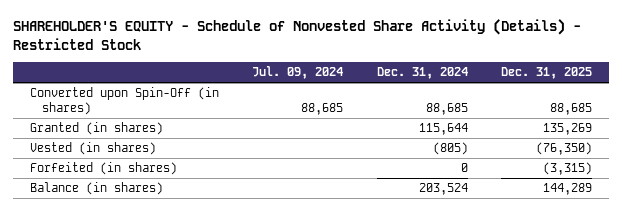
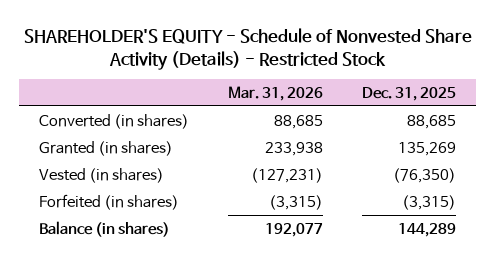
- | Jul. 09, 2024 | Dec. 31, 2024 | Dec. 31, 2025
+ | Mar. 31, 2026 | Dec. 31, 2025
- Converted upon Spin-Off (in shares) | 88,685 | 88,685 | 88,685
+ Converted (in shares) | 88,685 | 88,685

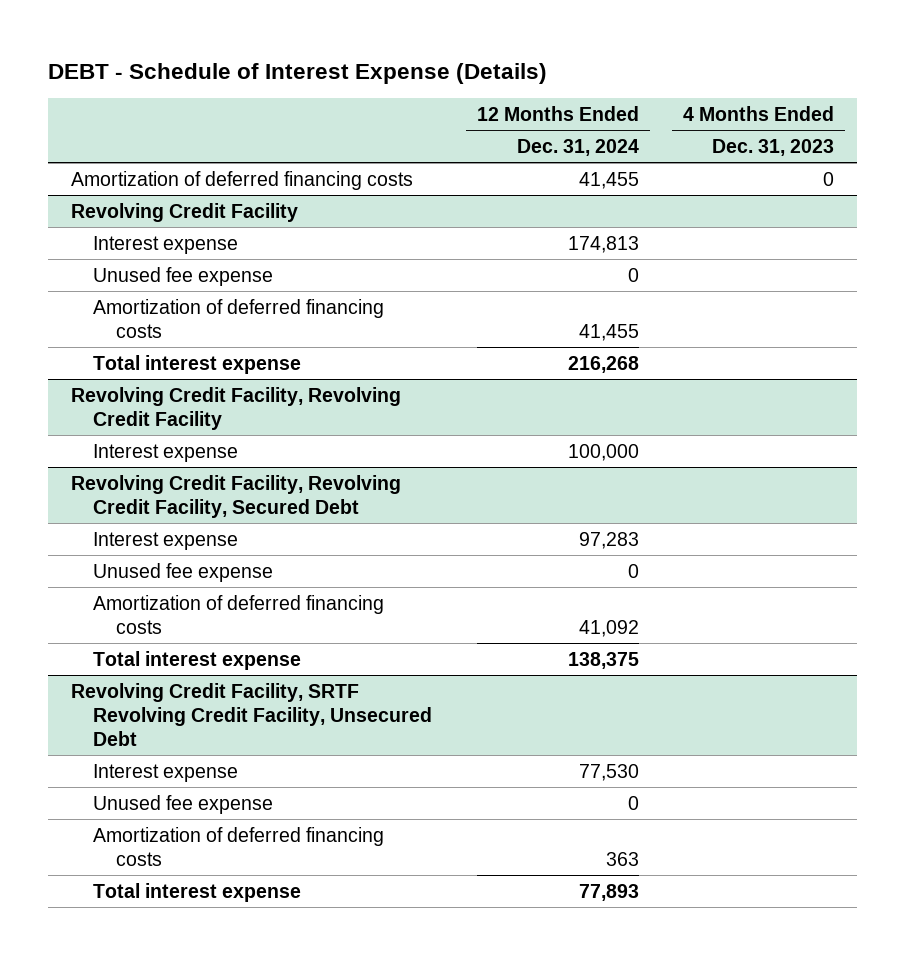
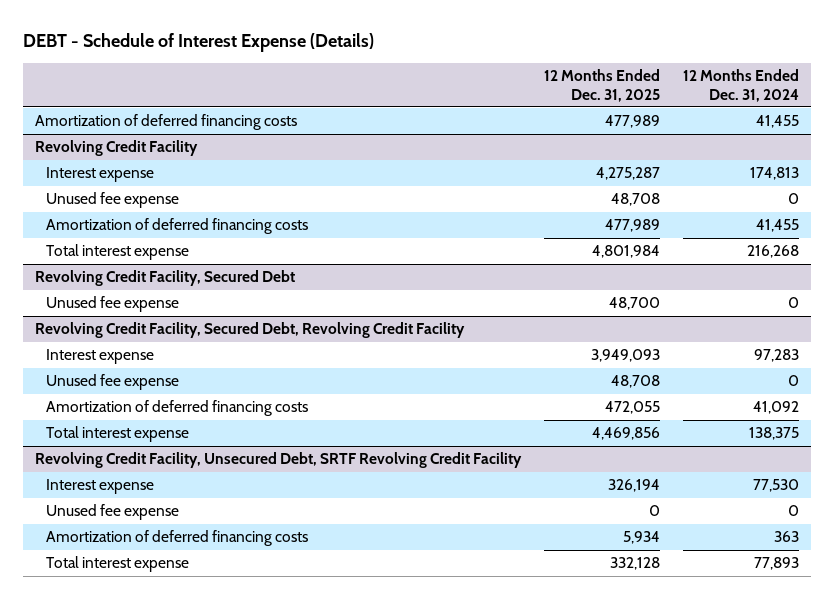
- | 12 Months Ended Dec. 31, 2024 | 4 Months Ended Dec. 31, 2023
+ | 12 Months Ended Dec. 31, 2025 | 12 Months Ended Dec. 31, 2024
- Revolving Credit Facility, Revolving Credit Facility
- Interest expense | 100,000 |
- Revolving Credit Facility, Revolving Credit Facility, Secured Debt
+ Revolving Credit Facility, Secured Debt
+ Unused fee expense | 48,700 | 0
+ Revolving Credit Facility, Secured Debt, Revolving Credit Facility
- Revolving Credit Facility, SRTF Revolving Credit Facility, Unsecured Debt
+ Revolving Credit Facility, Unsecured Debt, SRTF Revolving Credit Facility

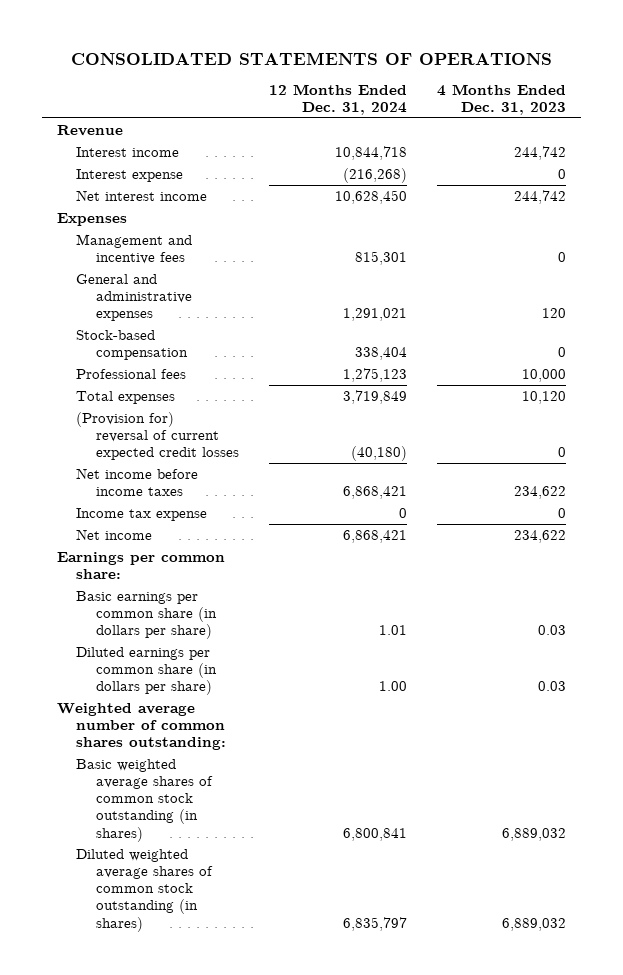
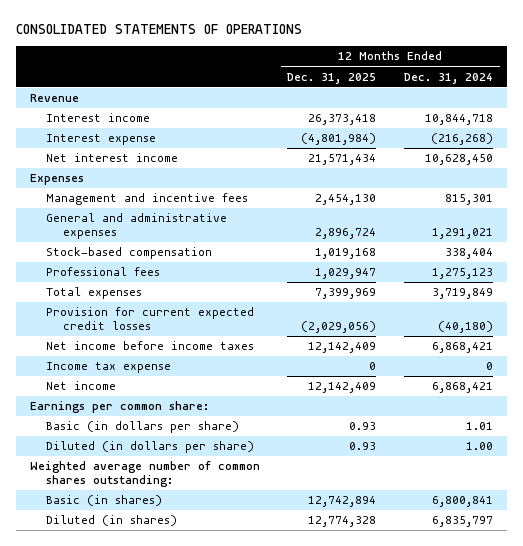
- | 12 Months Ended Dec. 31, 2024 | 4 Months Ended Dec. 31, 2023
+ | 12 Months Ended Dec. 31, 2025 | 12 Months Ended Dec. 31, 2024
- (Provision for) reversal of current expected credit losses | (40,180) | 0
+ Provision for current expected credit losses | (2,029,056) | (40,180)
- Basic earnings per common share (in dollars per share) | 1.01 | 0.03
- Diluted earnings per common share (in dollars per share) | 1.00 | 0.03
+ Basic (in dollars per share) | 0.93 | 1.01
+ Diluted (in dollars per share) | 0.93 | 1.00
- Basic weighted average shares of common stock outstanding (in shares) | 6,800,841 | 6,889,032
- Diluted weighted average shares of common stock outstanding (in shares) | 6,835,797 | 6,889,032
+ Basic (in shares) | 12,742,894 | 6,800,841
+ Diluted (in shares) | 12,774,328 | 6,835,797

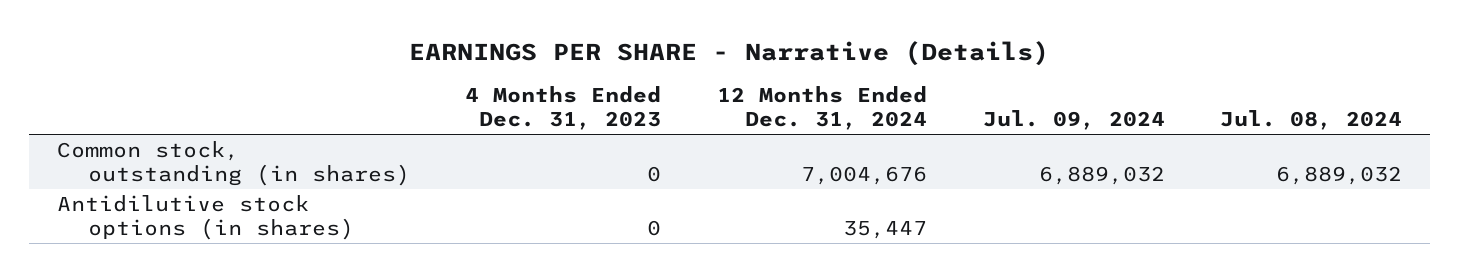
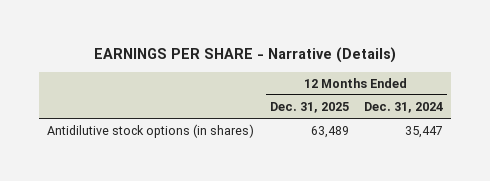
- | 4 Months Ended Dec. 31, 2023 | 12 Months Ended Dec. 31, 2024 | Jul. 09, 2024 | Jul. 08, 2024
+ | 12 Months Ended Dec. 31, 2025 | 12 Months Ended Dec. 31, 2024
- Common stock, outstanding (in shares) | 0 | 7,004,676 | 6,889,032 | 6,889,032

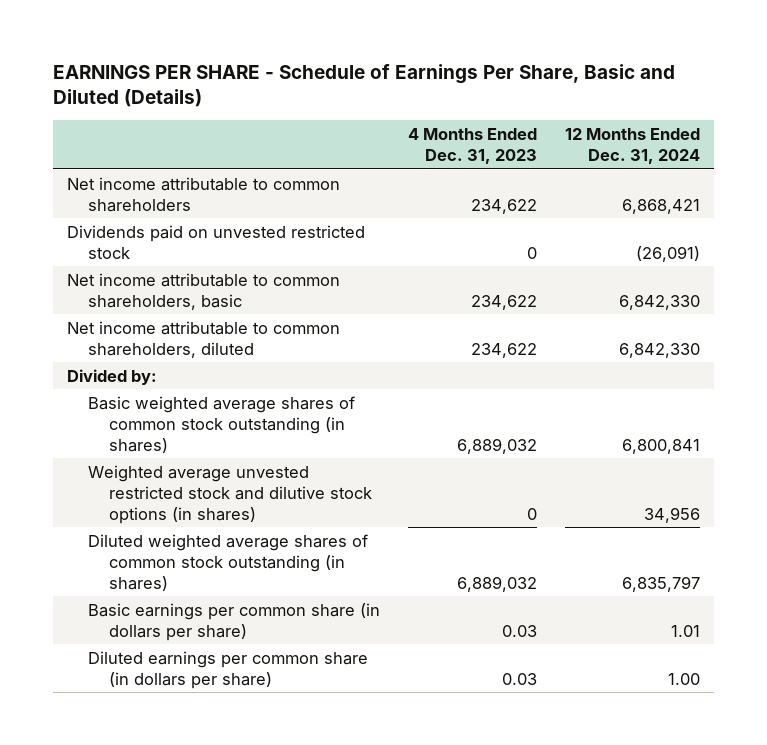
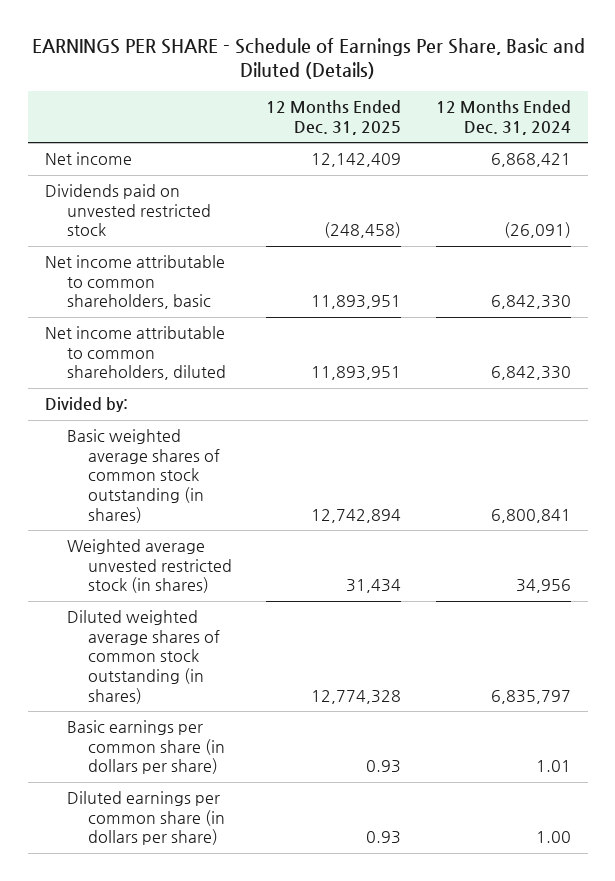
- | 4 Months Ended Dec. 31, 2023 | 12 Months Ended Dec. 31, 2024
+ | 12 Months Ended Dec. 31, 2025 | 12 Months Ended Dec. 31, 2024
- Net income attributable to common shareholders | 234,622 | 6,868,421
+ Net income | 12,142,409 | 6,868,421
- Weighted average unvested restricted stock and dilutive stock options (in shares) | 0 | 34,956
+ Weighted average unvested restricted stock (in shares) | 31,434 | 34,956

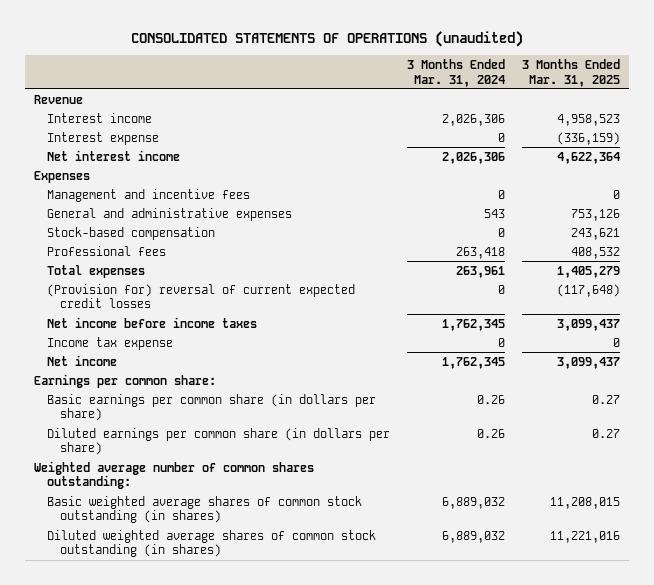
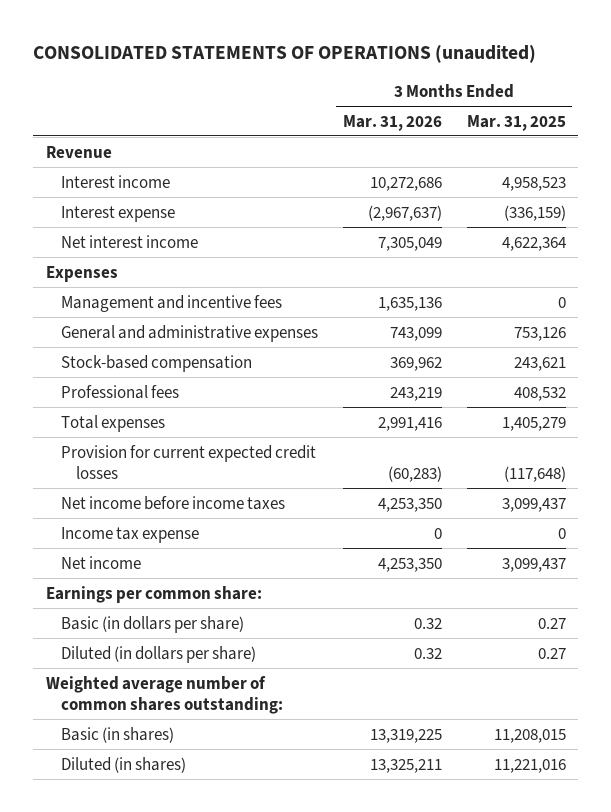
- | 3 Months Ended Mar. 31, 2024 | 3 Months Ended Mar. 31, 2025
+ | 3 Months Ended Mar. 31, 2026 | 3 Months Ended Mar. 31, 2025
- (Provision for) reversal of current expected credit losses | 0 | (117,648)
+ Provision for current expected credit losses | (60,283) | (117,648)
- Basic earnings per common share (in dollars per share) | 0.26 | 0.27
- Diluted earnings per common share (in dollars per share) | 0.26 | 0.27
+ Basic (in dollars per share) | 0.32 | 0.27
+ Diluted (in dollars per share) | 0.32 | 0.27
- Basic weighted average shares of common stock outstanding (in shares) | 6,889,032 | 11,208,015
- Diluted weighted average shares of common stock outstanding (in shares) | 6,889,032 | 11,221,016
+ Basic (in shares) | 13,319,225 | 11,208,015
+ Diluted (in shares) | 13,325,211 | 11,221,016

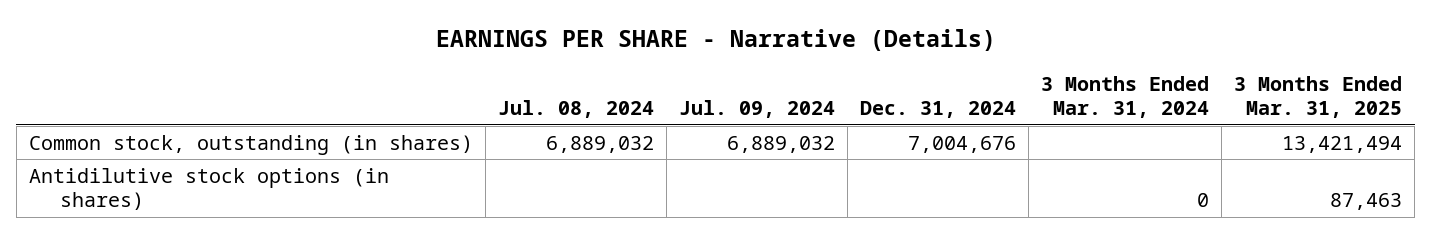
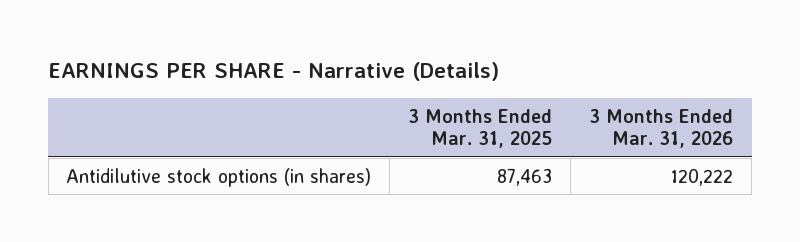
- | Jul. 08, 2024 | Jul. 09, 2024 | Dec. 31, 2024 | 3 Months Ended Mar. 31, 2024 | 3 Months Ended Mar. 31, 2025
+ | 3 Months Ended Mar. 31, 2025 | 3 Months Ended Mar. 31, 2026
- Common stock, outstanding (in shares) | 6,889,032 | 6,889,032 | 7,004,676 | | 13,421,494

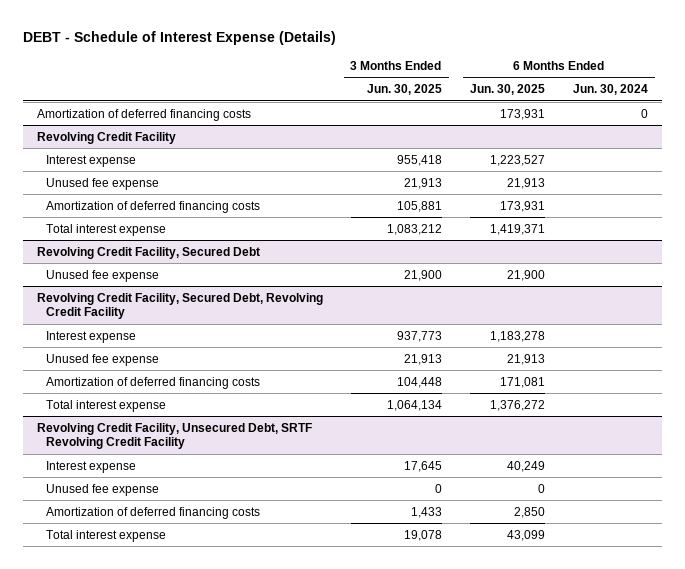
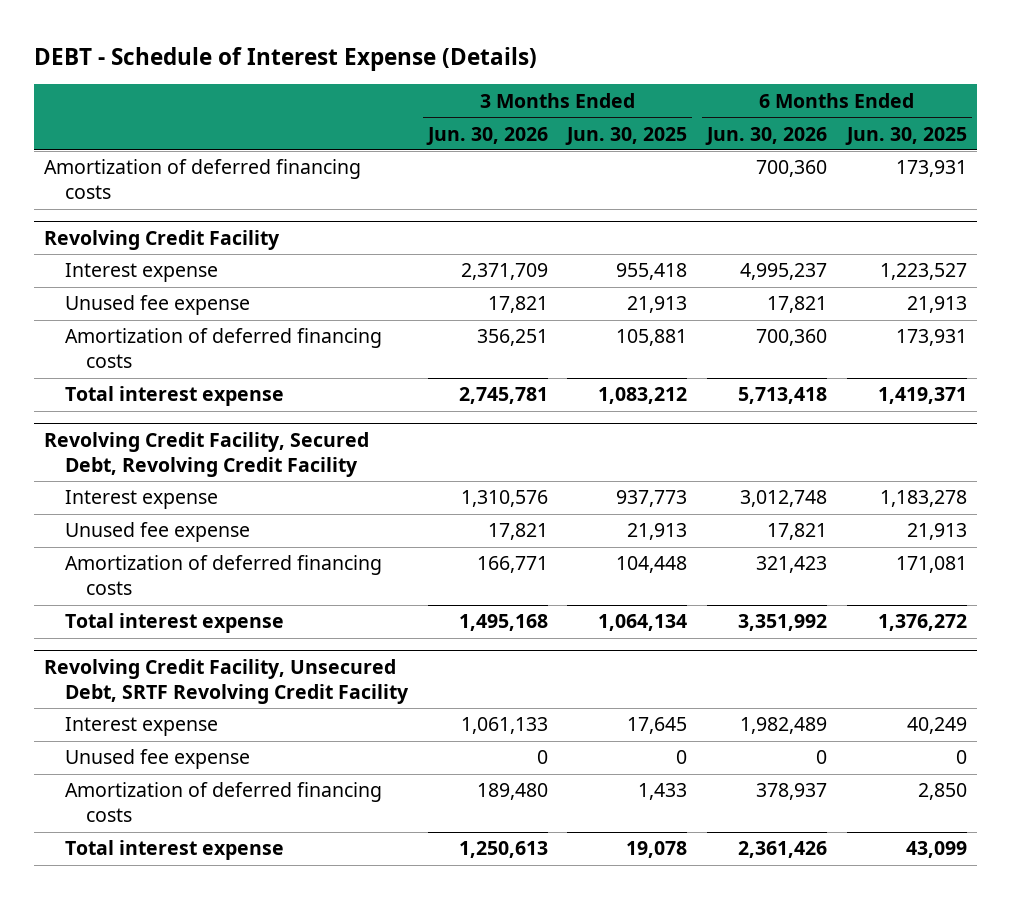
- | 3 Months Ended Jun. 30, 2025 | 6 Months Ended Jun. 30, 2025 | 6 Months Ended Jun. 30, 2024
+ | 3 Months Ended Jun. 30, 2026 | 3 Months Ended Jun. 30, 2025 | 6 Months Ended Jun. 30, 2026 | 6 Months Ended Jun. 30, 2025
- Revolving Credit Facility, Secured Debt
- Unused fee expense | 21,900 | 21,900 |

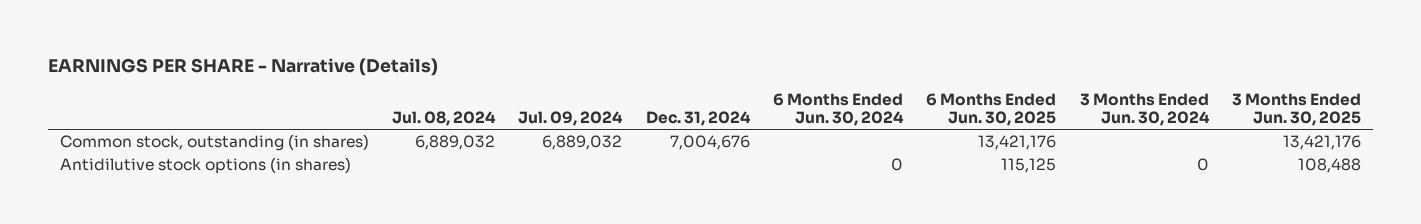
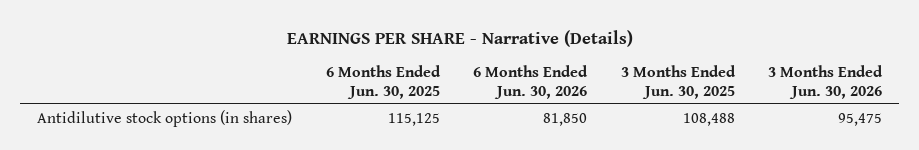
- | Jul. 08, 2024 | Jul. 09, 2024 | Dec. 31, 2024 | 6 Months Ended Jun. 30, 2024 | 6 Months Ended Jun. 30, 2025 | 3 Months Ended Jun. 30, 2024 | 3 Months Ended Jun. 30, 2025
+ | 6 Months Ended Jun. 30, 2025 | 6 Months Ended Jun. 30, 2026 | 3 Months Ended Jun. 30, 2025 | 3 Months Ended Jun. 30, 2026
- Common stock, outstanding (in shares) | 6,889,032 | 6,889,032 | 7,004,676 | | 13,421,176 | | 13,421,176

